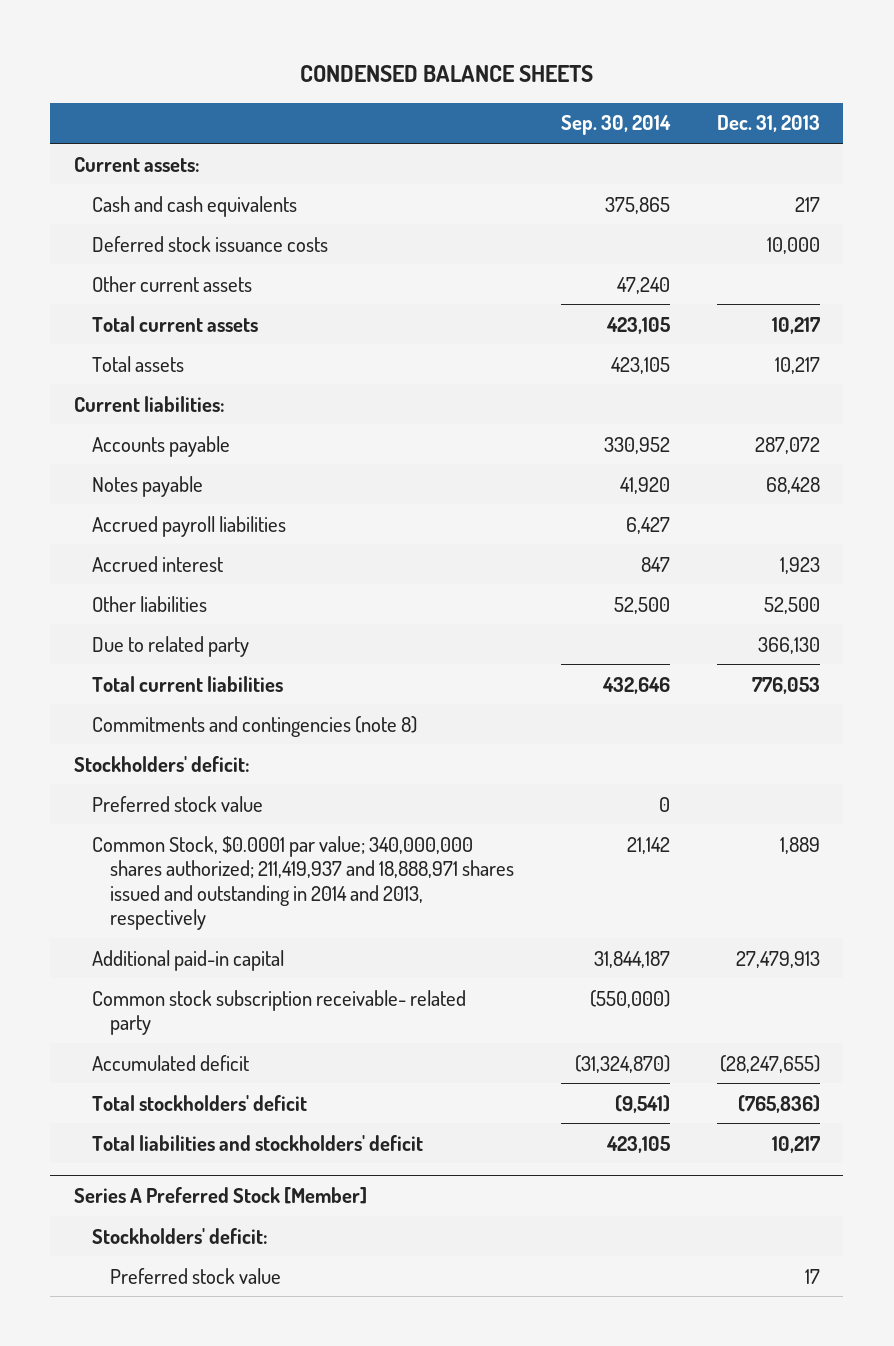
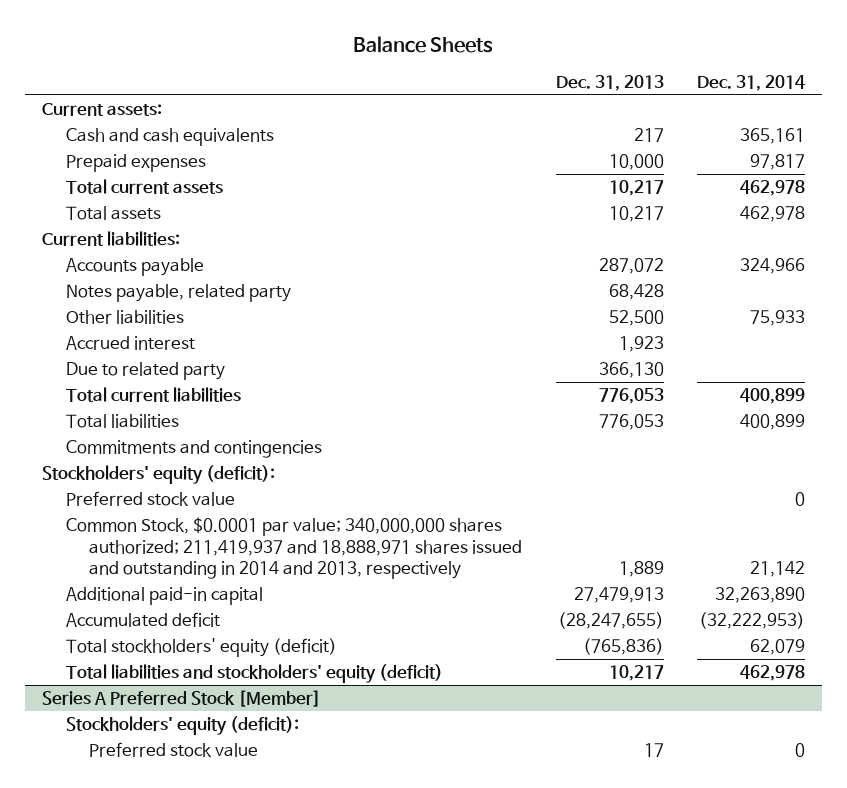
- CONDENSED BALANCE SHEETS
+ Balance Sheets
- | Sep. 30, 2014 | Dec. 31, 2013
+ | Dec. 31, 2013 | Dec. 31, 2014
- Deferred stock issuance costs | | 10,000
- Other current assets | 47,240 |
+ Prepaid expenses | 10,000 | 97,817
- Notes payable | 41,920 | 68,428
- Accrued payroll liabilities | 6,427 |
+ Notes payable, related party | 68,428 |
moved down: Accrued interest | 1,923 |
- Commitments and contingencies (note 8)
- Stockholders' deficit:
+ Total liabilities | 776,053 | 400,899
+ Commitments and contingencies
+ Stockholders' equity (deficit):
- Common stock subscription receivable- related party | (550,000) |
- Total stockholders' deficit | (9,541) | (765,836)
- Total liabilities and stockholders' deficit | 423,105 | 10,217
+ Total stockholders' equity (deficit) | (765,836) | 62,079
+ Total liabilities and stockholders' equity (deficit) | 10,217 | 462,978
@ Series A Preferred Stock [Member]
- Stockholders' deficit:
+ Stockholders' equity (deficit):

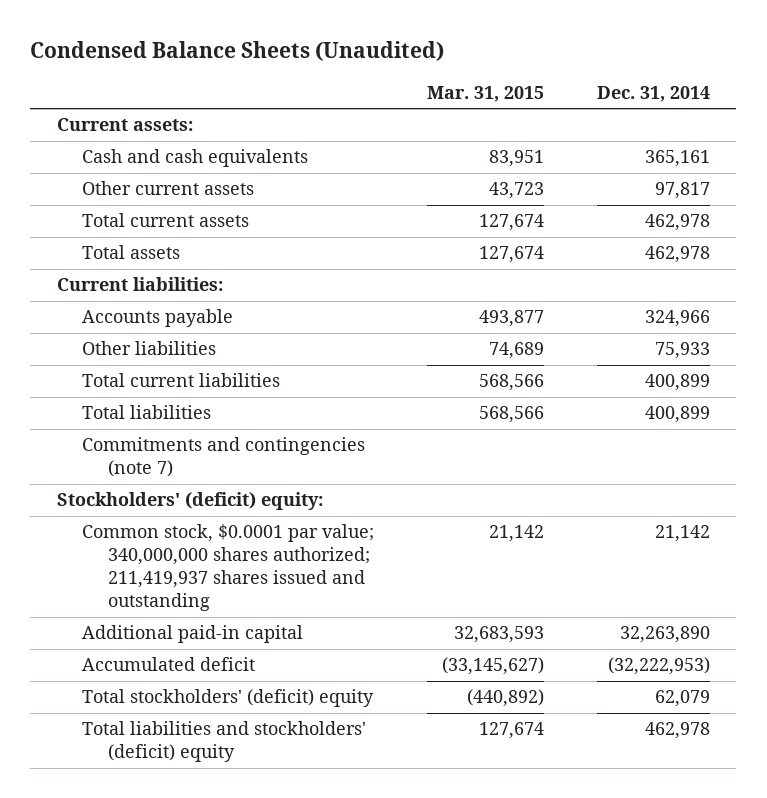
- Balance Sheets
+ Condensed Balance Sheets (Unaudited)
- | Dec. 31, 2013 | Dec. 31, 2014
+ | Mar. 31, 2015 | Dec. 31, 2014
- Prepaid expenses | 10,000 | 97,817
+ Other current assets | 43,723 | 97,817
- Notes payable, related party | 68,428 |
- Accrued interest | 1,923 |
- Due to related party | 366,130 |
- Commitments and contingencies
- Stockholders' equity (deficit):
- Preferred stock value | | 0
- Common Stock, $0.0001 par value; 340,000,000 shares authorized; 211,419,937 and 18,888,971 shares issued and outstanding in 2014 and 2013, respectively | 1,889 | 21,142
+ Commitments and contingencies (note 7)
+ Stockholders' (deficit) equity:
+ Common stock, $0.0001 par value; 340,000,000 shares authorized; 211,419,937 shares issued and outstanding | 21,142 | 21,142
- Total stockholders' equity (deficit) | (765,836) | 62,079
- Total liabilities and stockholders' equity (deficit) | 10,217 | 462,978
- Series A Preferred Stock [Member]
- Stockholders' equity (deficit):
- Preferred stock value | 17 | 0
+ Total stockholders' (deficit) equity | (440,892) | 62,079
+ Total liabilities and stockholders' (deficit) equity | 127,674 | 462,978

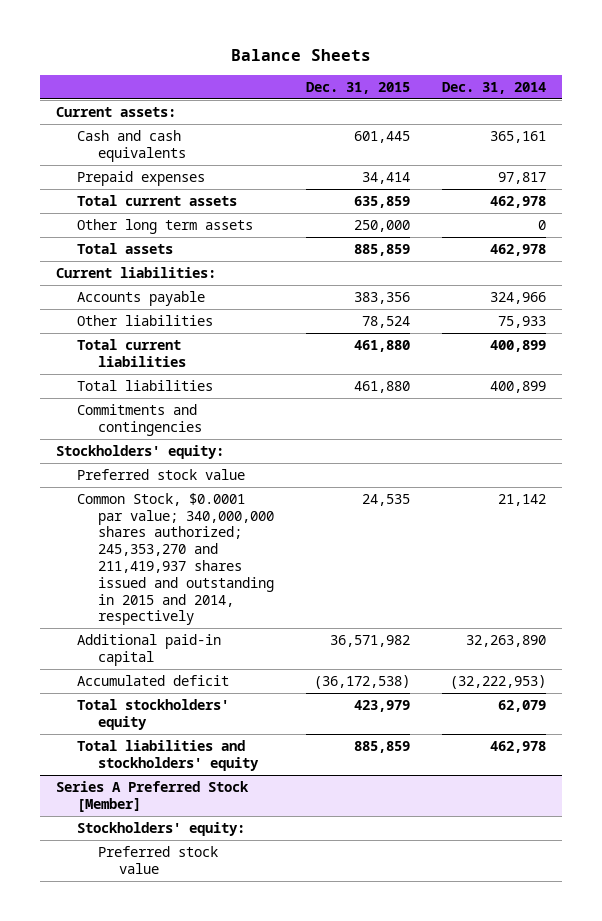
- Condensed Balance Sheets (Unaudited)
+ Balance Sheets
- | Mar. 31, 2015 | Dec. 31, 2014
+ | Dec. 31, 2015 | Dec. 31, 2014
- Other current assets | 43,723 | 97,817
+ Prepaid expenses | 34,414 | 97,817
+ Other long term assets | 250,000 | 0
- Commitments and contingencies (note 7)
- Stockholders' (deficit) equity:
- Common stock, $0.0001 par value; 340,000,000 shares authorized; 211,419,937 shares issued and outstanding | 21,142 | 21,142
+ Commitments and contingencies
+ Stockholders' equity:
+ Preferred stock value
+ Common Stock, $0.0001 par value; 340,000,000 shares authorized; 245,353,270 and 211,419,937 shares issued and outstanding in 2015 and 2014, respectively | 24,535 | 21,142
- Total stockholders' (deficit) equity | (440,892) | 62,079
- Total liabilities and stockholders' (deficit) equity | 127,674 | 462,978
+ Total stockholders' equity | 423,979 | 62,079
+ Total liabilities and stockholders' equity | 885,859 | 462,978
+ Series A Preferred Stock [Member]
+ Stockholders' equity:
+ Preferred stock value

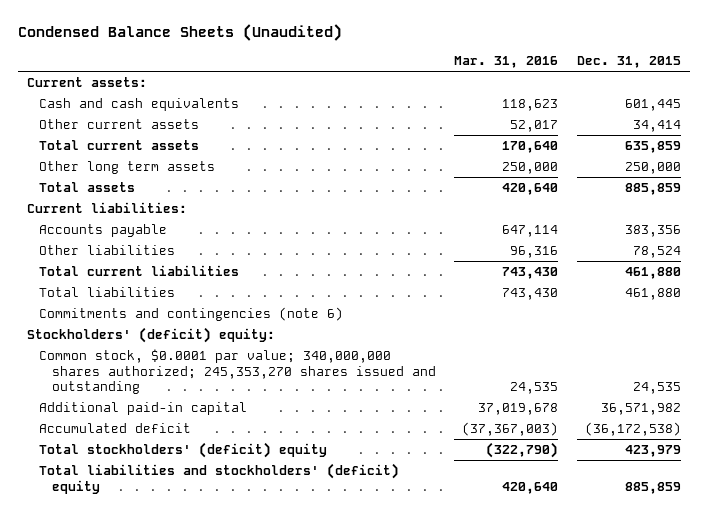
- Balance Sheets
+ Condensed Balance Sheets (Unaudited)
- | Dec. 31, 2015 | Dec. 31, 2014
+ | Mar. 31, 2016 | Dec. 31, 2015
- Prepaid expenses | 34,414 | 97,817
+ Other current assets | 52,017 | 34,414
- Commitments and contingencies
- Stockholders' equity:
- Preferred stock value
- Common Stock, $0.0001 par value; 340,000,000 shares authorized; 245,353,270 and 211,419,937 shares issued and outstanding in 2015 and 2014, respectively | 24,535 | 21,142
+ Commitments and contingencies (note 6)
+ Stockholders' (deficit) equity:
+ Common stock, $0.0001 par value; 340,000,000 shares authorized; 245,353,270 shares issued and outstanding | 24,535 | 24,535
- Total stockholders' equity | 423,979 | 62,079
- Total liabilities and stockholders' equity | 885,859 | 462,978
- Series A Preferred Stock [Member]
- Stockholders' equity:
- Preferred stock value
+ Total stockholders' (deficit) equity | (322,790) | 423,979
+ Total liabilities and stockholders' (deficit) equity | 420,640 | 885,859

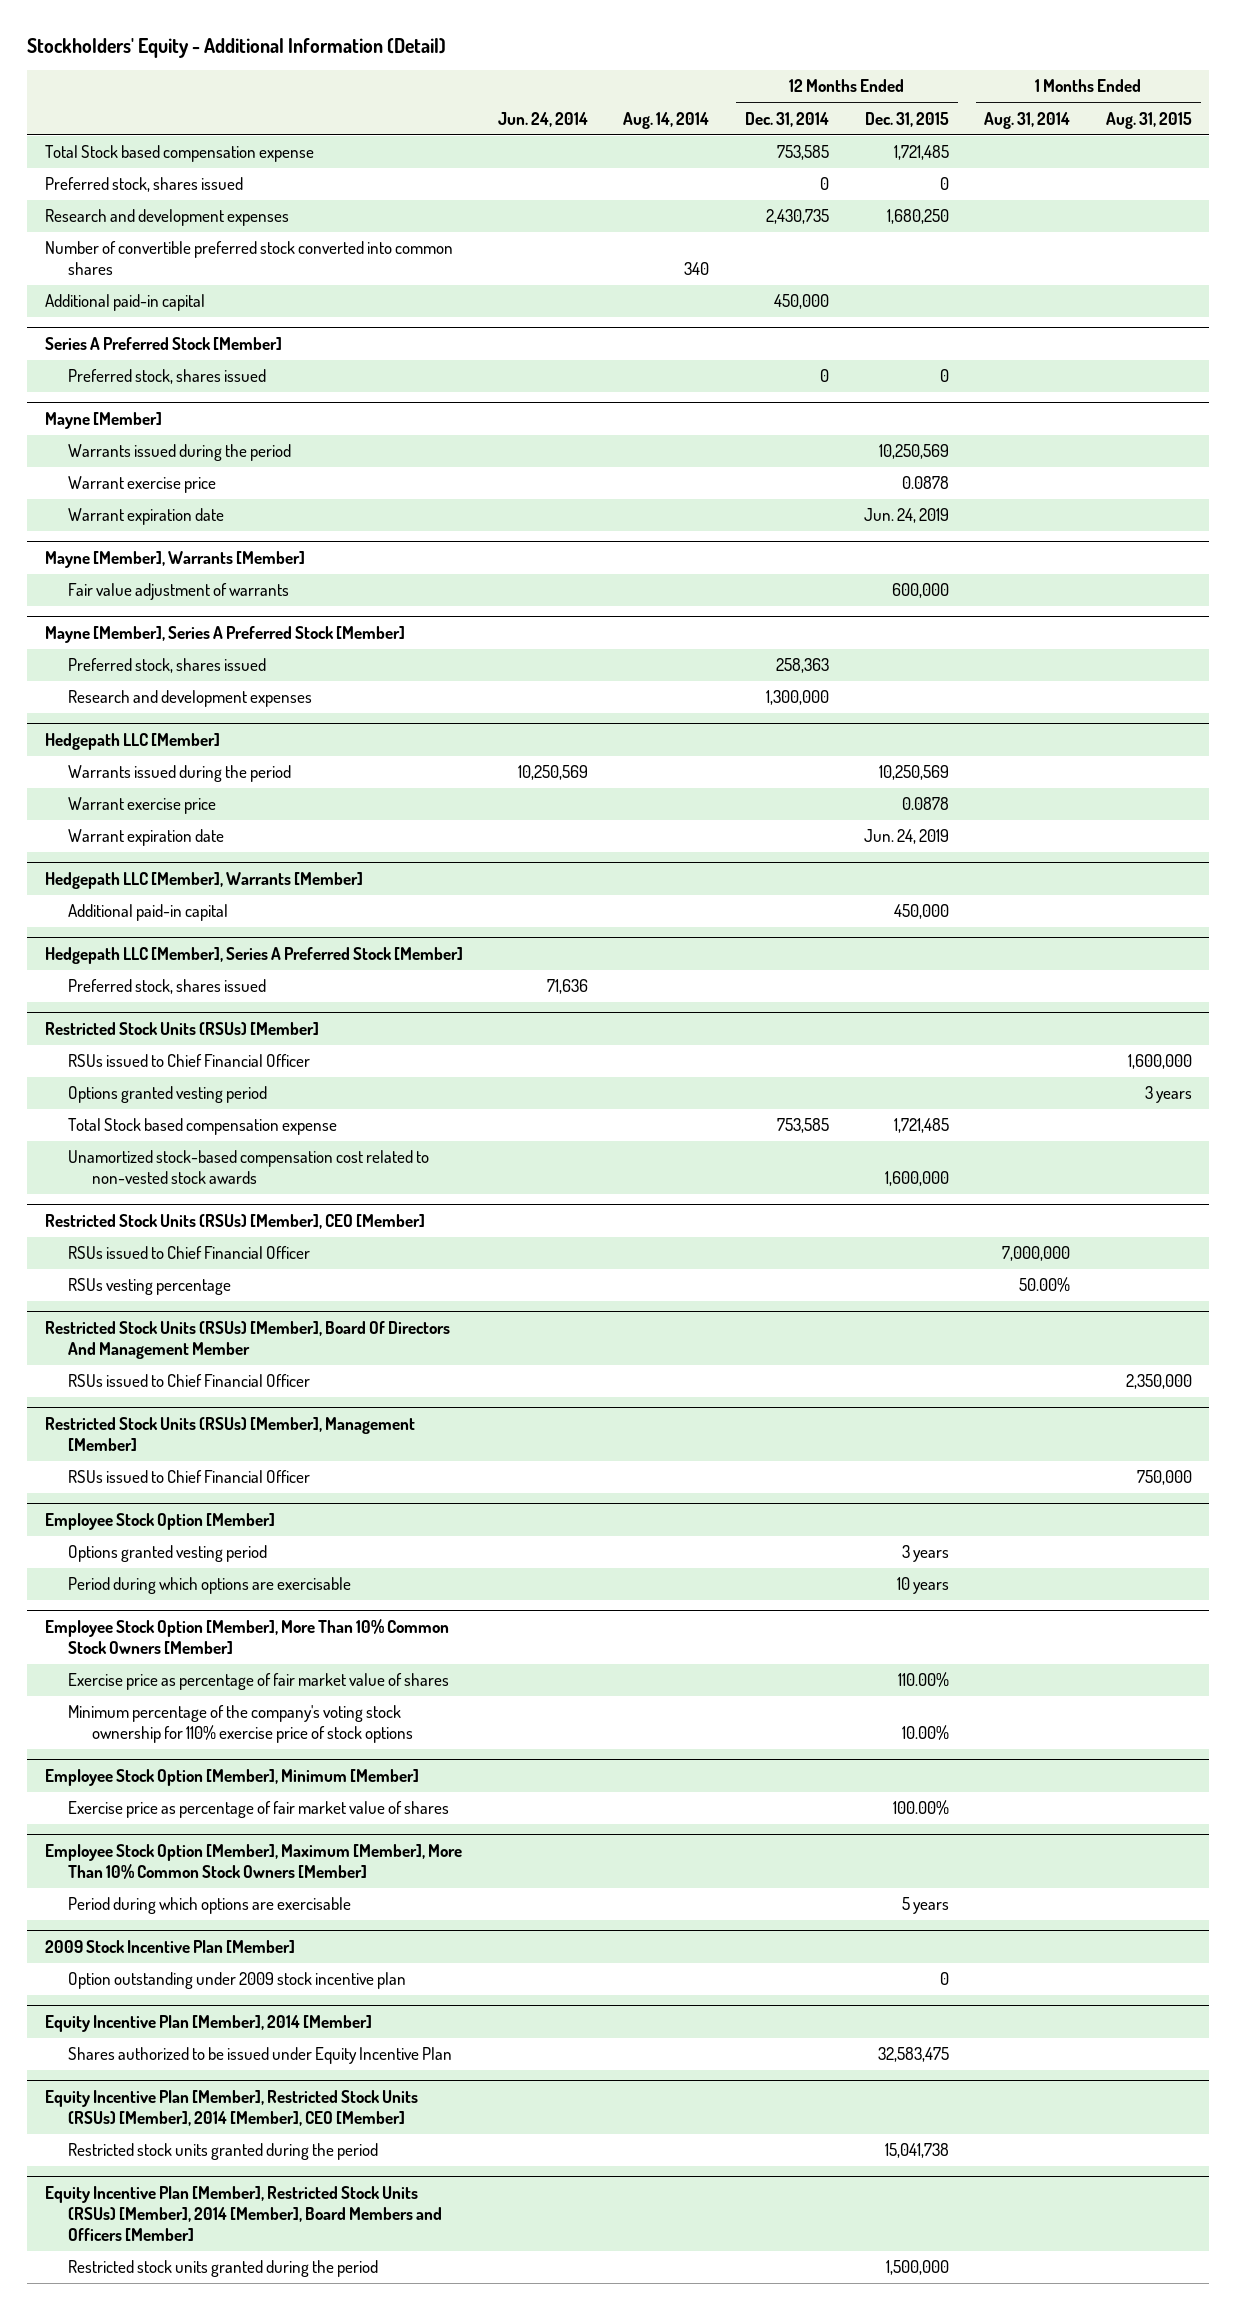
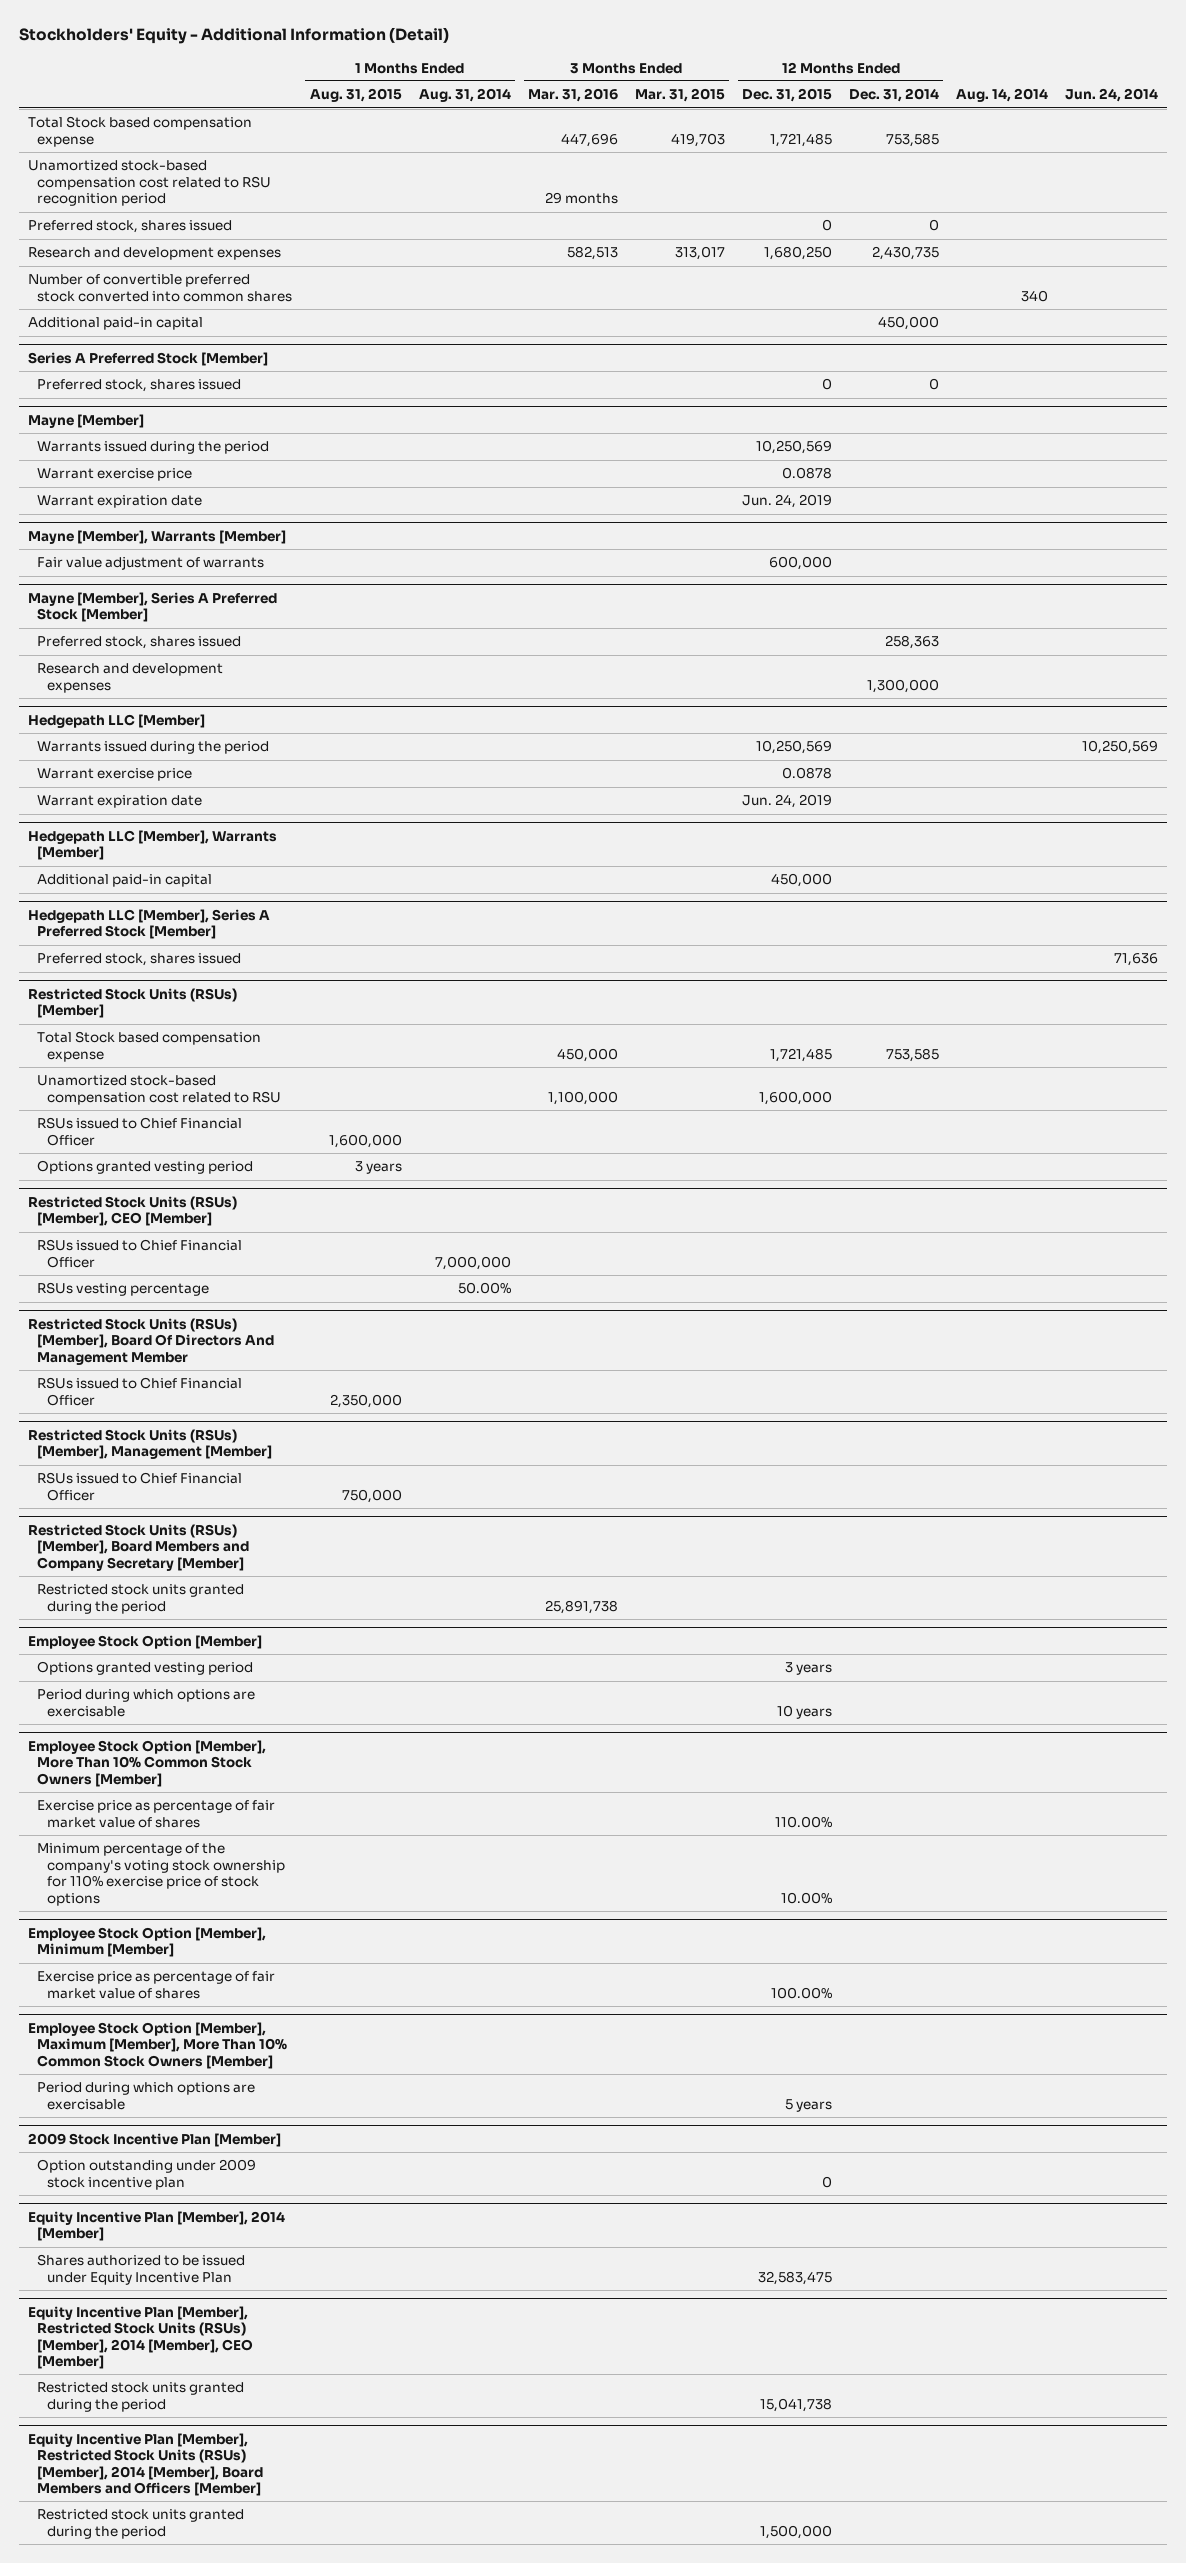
- | Jun. 24, 2014 | Aug. 14, 2014 | 12 Months Ended Dec. 31, 2014 | 12 Months Ended Dec. 31, 2015 | 1 Months Ended Aug. 31, 2014 | 1 Months Ended Aug. 31, 2015
+ | 1 Months Ended Aug. 31, 2015 | 1 Months Ended Aug. 31, 2014 | 3 Months Ended Mar. 31, 2016 | 3 Months Ended Mar. 31, 2015 | 12 Months Ended Dec. 31, 2015 | 12 Months Ended Dec. 31, 2014 | Aug. 14, 2014 | Jun. 24, 2014
+ Unamortized stock-based compensation cost related to RSU recognition period | | | 29 months | | | | |
@ Restricted Stock Units (RSUs) [Member]
moved up: Total Stock based compensation expense | | | 450,000 | | 1,721,485 | 753,585 | |
+ Unamortized stock-based compensation cost related to RSU | | | 1,100,000 | | 1,600,000 | | |
- Unamortized stock-based compensation cost related to non-vested stock awards | | | | 1,600,000 | |
+ Restricted Stock Units (RSUs) [Member], Board Members and Company Secretary [Member]
+ Restricted stock units granted during the period | | | 25,891,738 | | | | |

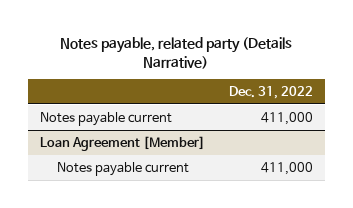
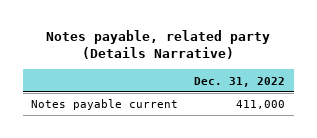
- Loan Agreement [Member]
- Notes payable current | 411,000

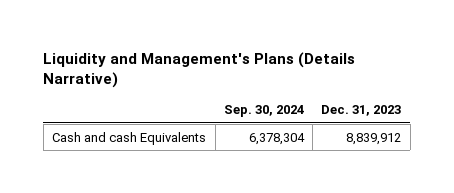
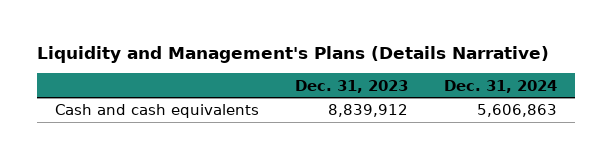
- | Sep. 30, 2024 | Dec. 31, 2023
+ | Dec. 31, 2023 | Dec. 31, 2024
- Cash and cash Equivalents | 6,378,304 | 8,839,912
+ Cash and cash equivalents | 8,839,912 | 5,606,863

